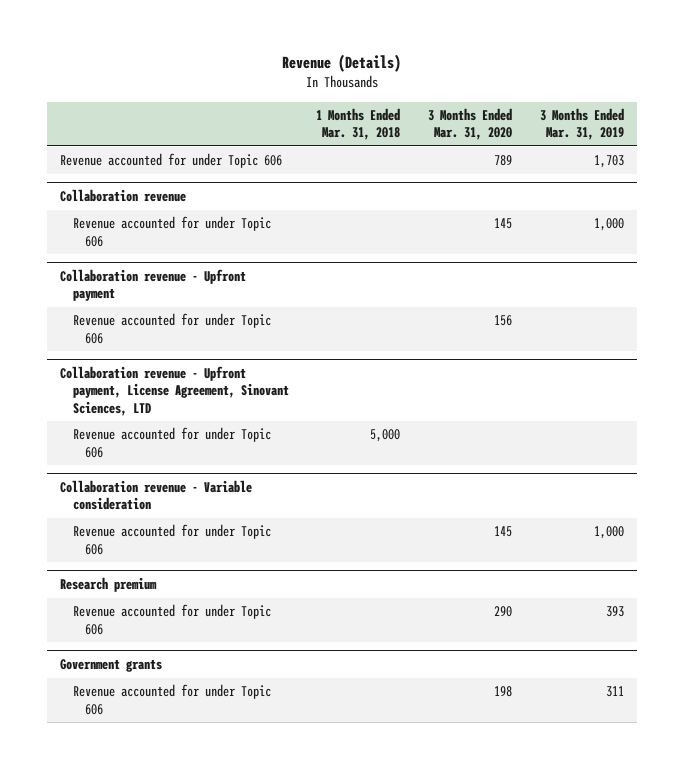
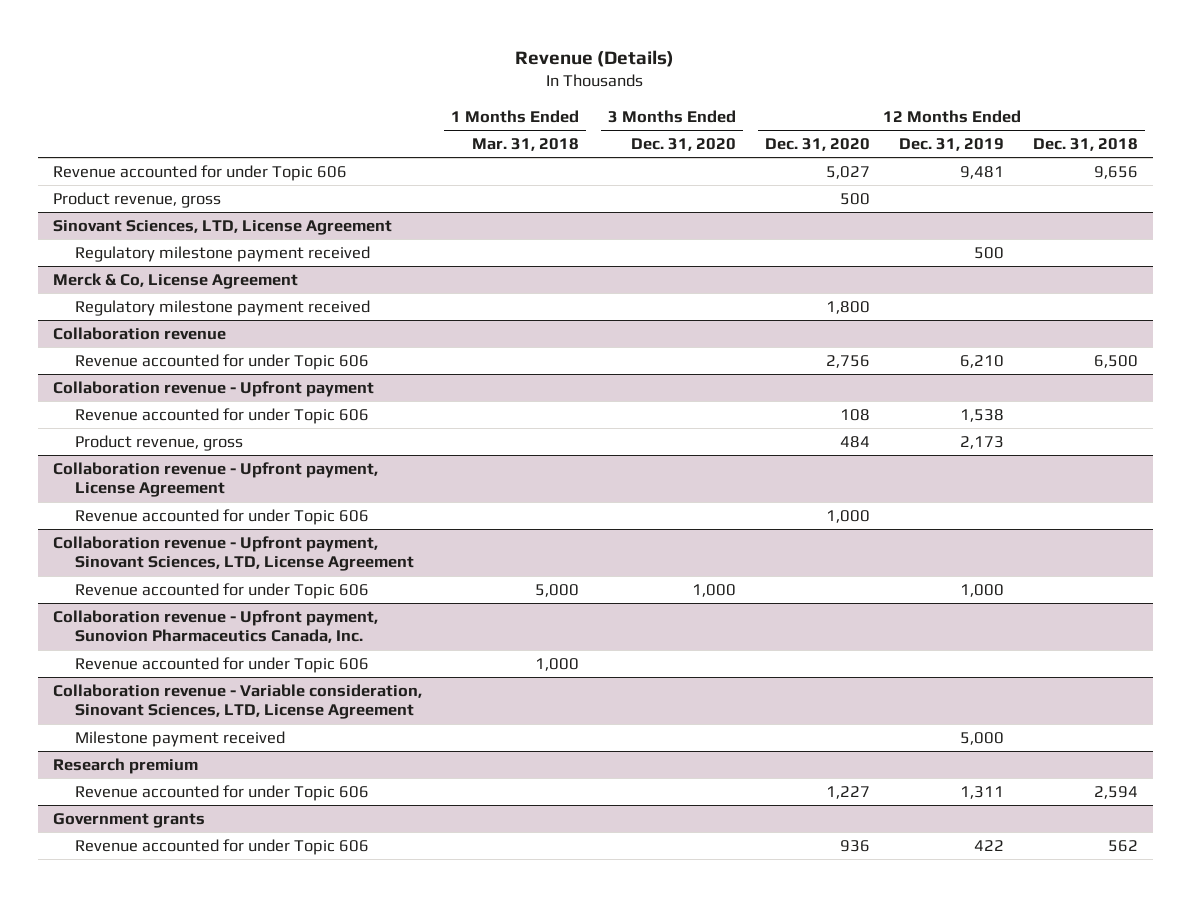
- | 1 Months Ended Mar. 31, 2018 | 3 Months Ended Mar. 31, 2020 | 3 Months Ended Mar. 31, 2019
+ | 1 Months Ended Mar. 31, 2018 | 3 Months Ended Dec. 31, 2020 | 12 Months Ended Dec. 31, 2020 | 12 Months Ended Dec. 31, 2019 | 12 Months Ended Dec. 31, 2018
+ Product revenue, gross | | | 500 | |
+ Sinovant Sciences, LTD, License Agreement
+ Regulatory milestone payment received | | | | 500 |
+ Merck & Co, License Agreement
+ Regulatory milestone payment received | | | 1,800 | |
- Collaboration revenue - Upfront payment, License Agreement, Sinovant Sciences, LTD
@ Collaboration revenue - Upfront payment
+ Product revenue, gross | | | 484 | 2,173 |
+ Collaboration revenue - Upfront payment, License Agreement
+ Revenue accounted for under Topic 606 | | | 1,000 | |
+ Collaboration revenue - Upfront payment, Sinovant Sciences, LTD, License Agreement
- Collaboration revenue - Variable consideration
- Revenue accounted for under Topic 606 | | 145 | 1,000
+ Collaboration revenue - Upfront payment, Sunovion Pharmaceutics Canada, Inc.
+ Revenue accounted for under Topic 606 | 1,000 | | | |
+ Collaboration revenue - Variable consideration, Sinovant Sciences, LTD, License Agreement
+ Milestone payment received | | | | 5,000 |

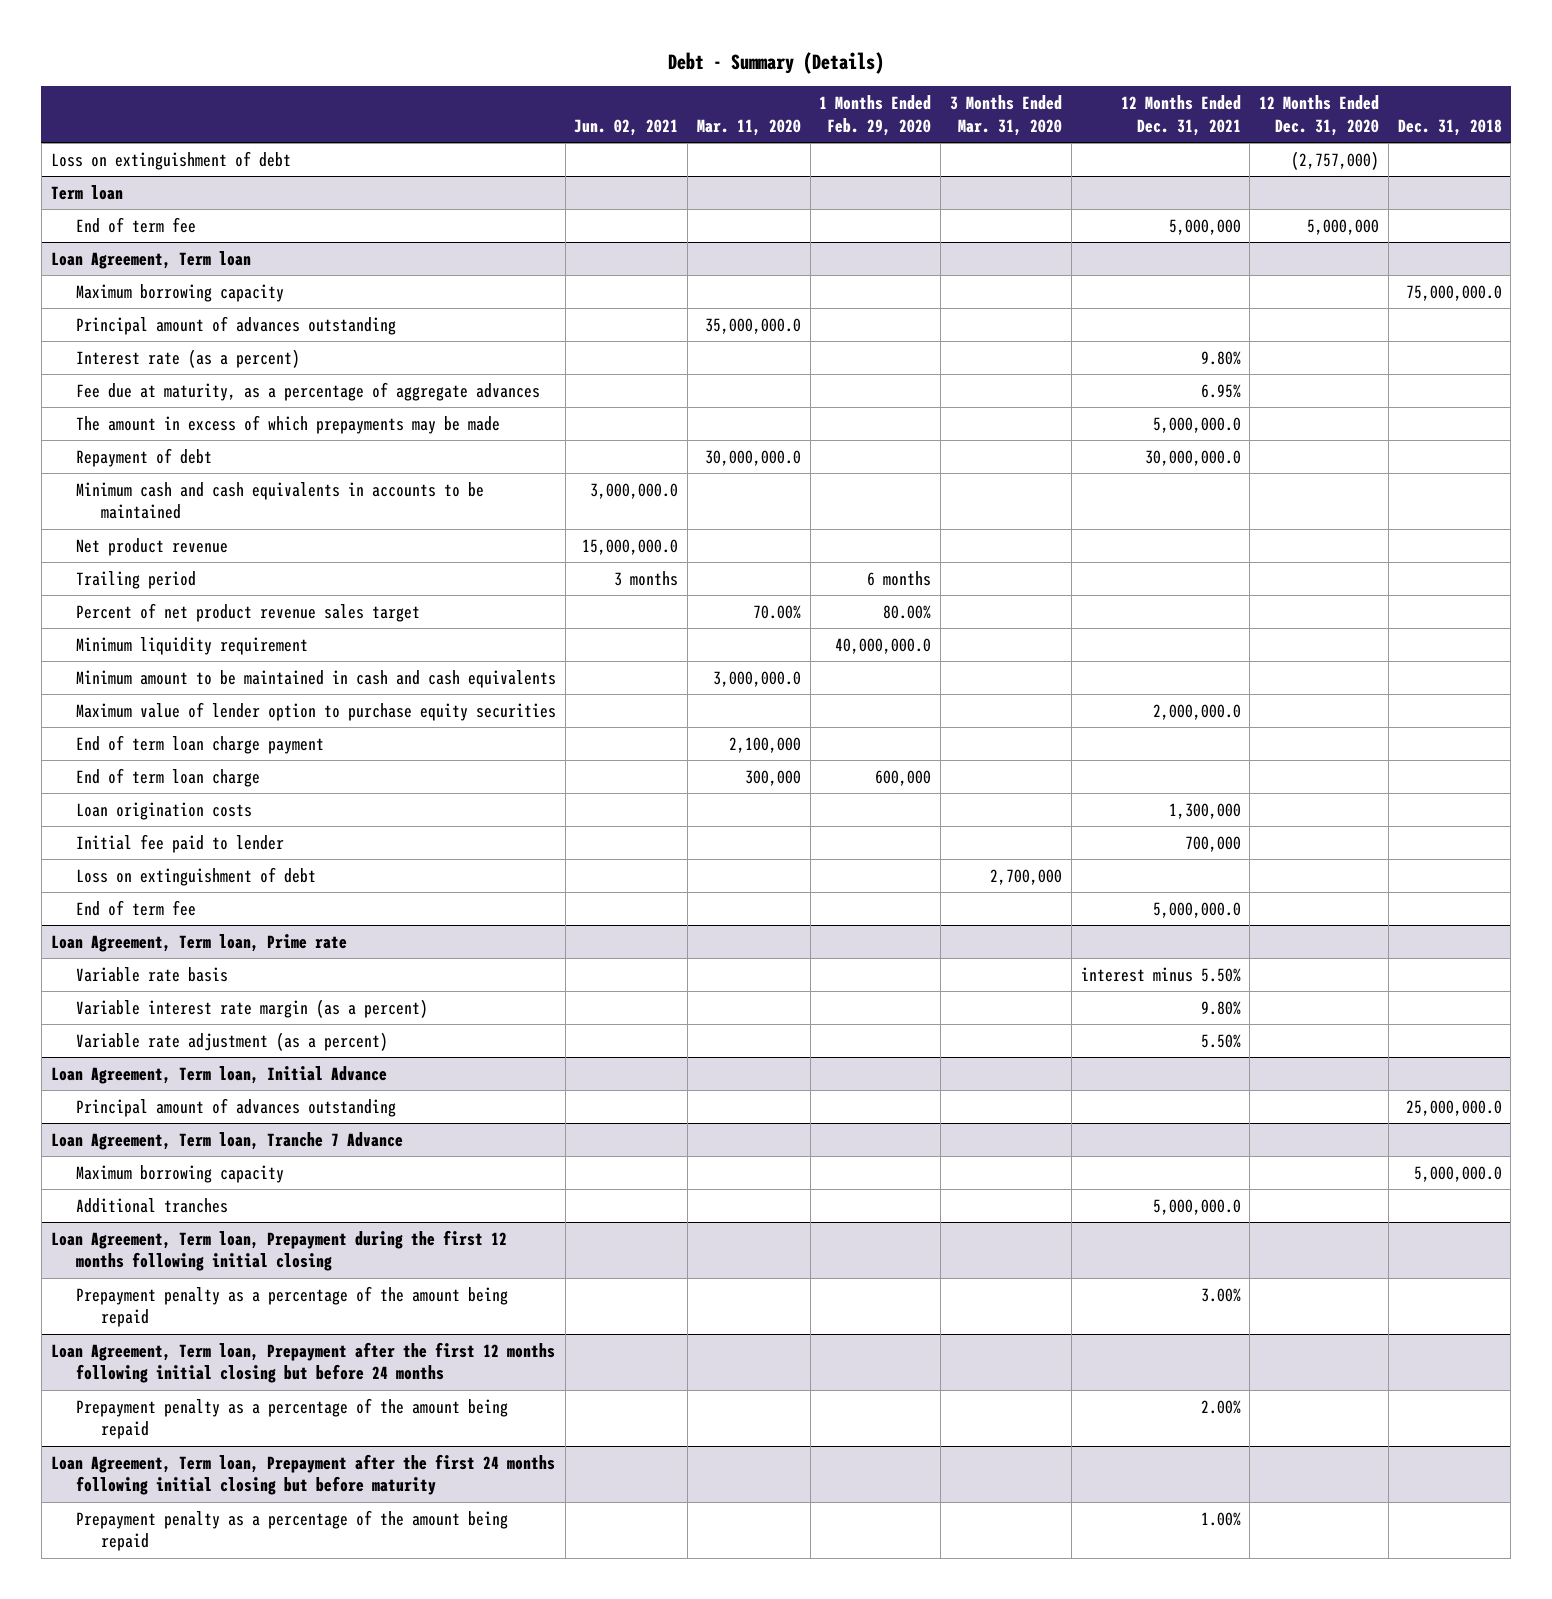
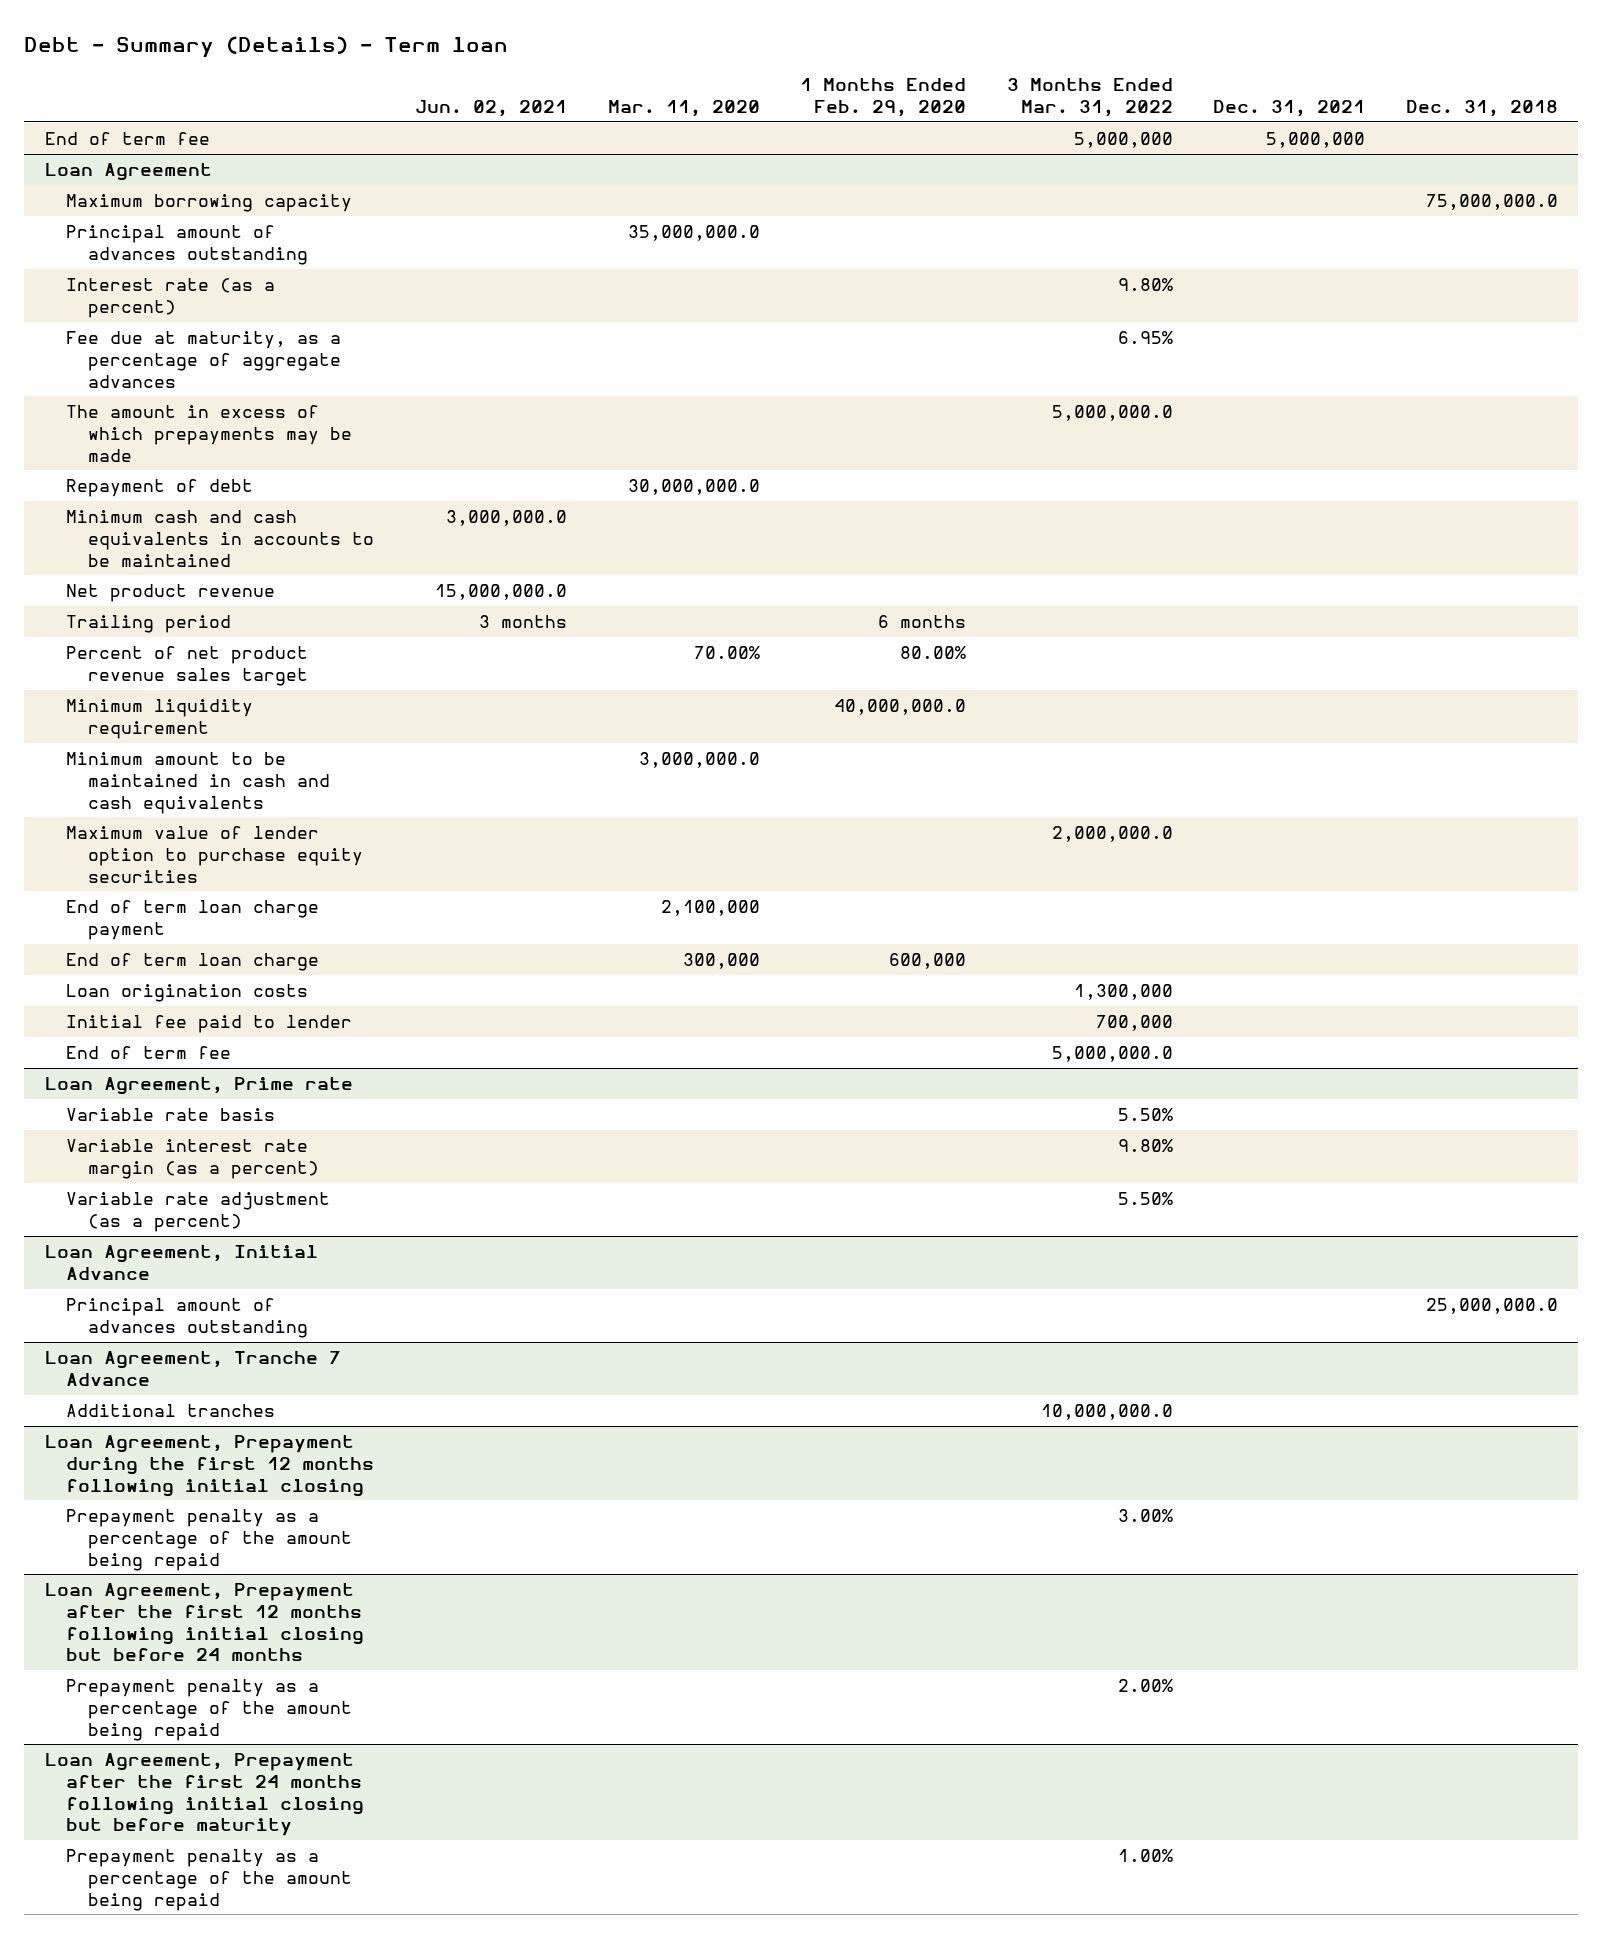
- Debt - Summary (Details)
+ Debt - Summary (Details) - Term loan
- | Jun. 02, 2021 | Mar. 11, 2020 | 1 Months Ended Feb. 29, 2020 | 3 Months Ended Mar. 31, 2020 | 12 Months Ended Dec. 31, 2021 | 12 Months Ended Dec. 31, 2020 | Dec. 31, 2018
+ | Jun. 02, 2021 | Mar. 11, 2020 | 1 Months Ended Feb. 29, 2020 | 3 Months Ended Mar. 31, 2022 | Dec. 31, 2021 | Dec. 31, 2018
- Loss on extinguishment of debt | | | | | | (2,757,000) |
- Term loan
- End of term fee | | | | | 5,000,000 | 5,000,000 |
- Loan Agreement, Term loan
+ End of term fee | | | | 5,000,000 | 5,000,000 |
+ Loan Agreement
- Loss on extinguishment of debt | | | | 2,700,000 | | |
- Loan Agreement, Term loan, Prime rate
+ Loan Agreement, Prime rate
- Loan Agreement, Term loan, Initial Advance
+ Loan Agreement, Initial Advance
- Loan Agreement, Term loan, Tranche 7 Advance
- Maximum borrowing capacity | | | | | | | 5,000,000.0
+ Loan Agreement, Tranche 7 Advance
- Loan Agreement, Term loan, Prepayment during the first 12 months following initial closing
+ Loan Agreement, Prepayment during the first 12 months following initial closing
- Loan Agreement, Term loan, Prepayment after the first 12 months following initial closing but before 24 months
+ Loan Agreement, Prepayment after the first 12 months following initial closing but before 24 months
- Loan Agreement, Term loan, Prepayment after the first 24 months following initial closing but before maturity
+ Loan Agreement, Prepayment after the first 24 months following initial closing but before maturity

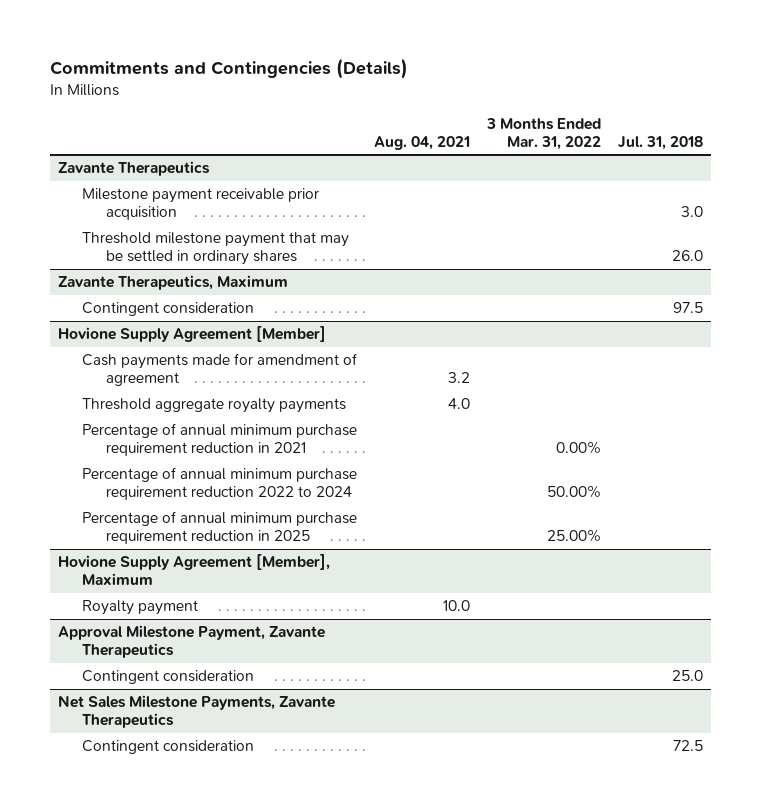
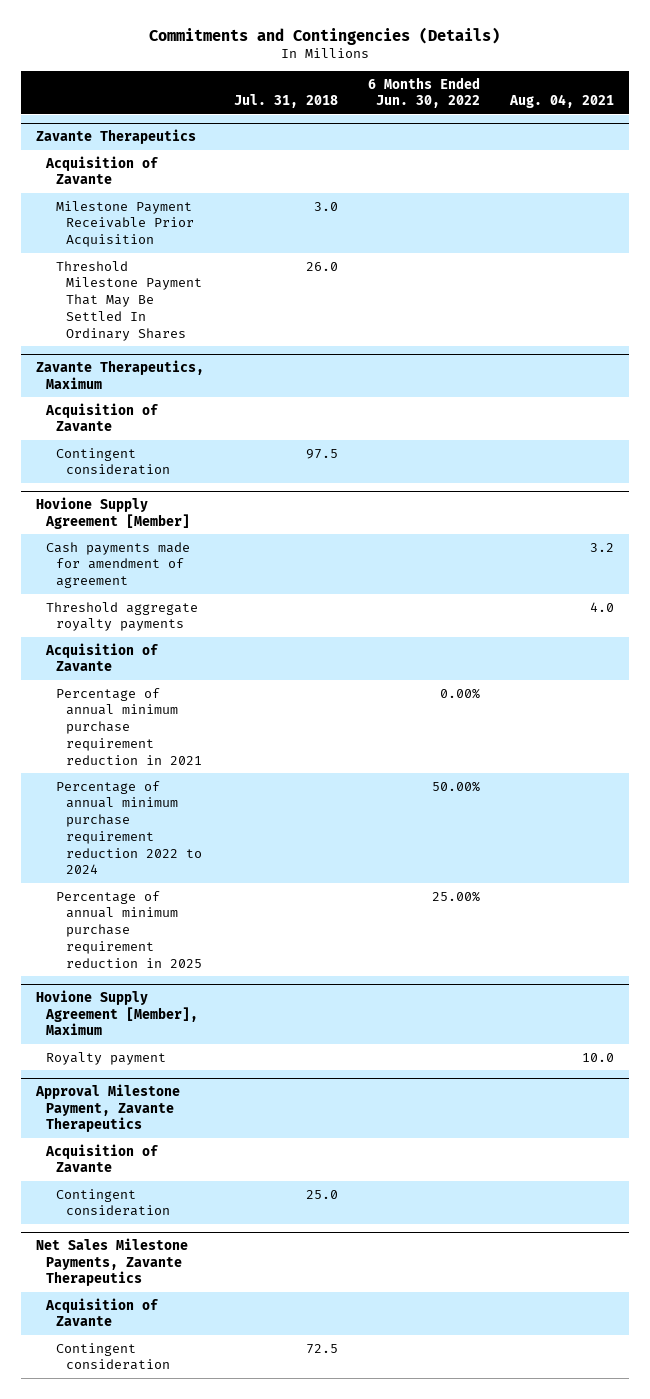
- | Aug. 04, 2021 | 3 Months Ended Mar. 31, 2022 | Jul. 31, 2018
+ | Jul. 31, 2018 | 6 Months Ended Jun. 30, 2022 | Aug. 04, 2021
@ Zavante Therapeutics
- Milestone payment receivable prior acquisition | | | 3.0
- Threshold milestone payment that may be settled in ordinary shares | | | 26.0
+ Acquisition of Zavante
+ Milestone Payment Receivable Prior Acquisition | 3.0 | |
+ Threshold Milestone Payment That May Be Settled In Ordinary Shares | 26.0 | |
@ Zavante Therapeutics, Maximum
+ Acquisition of Zavante
@ Hovione Supply Agreement [Member]
+ Acquisition of Zavante
@ Approval Milestone Payment, Zavante Therapeutics
+ Acquisition of Zavante
@ Net Sales Milestone Payments, Zavante Therapeutics
+ Acquisition of Zavante

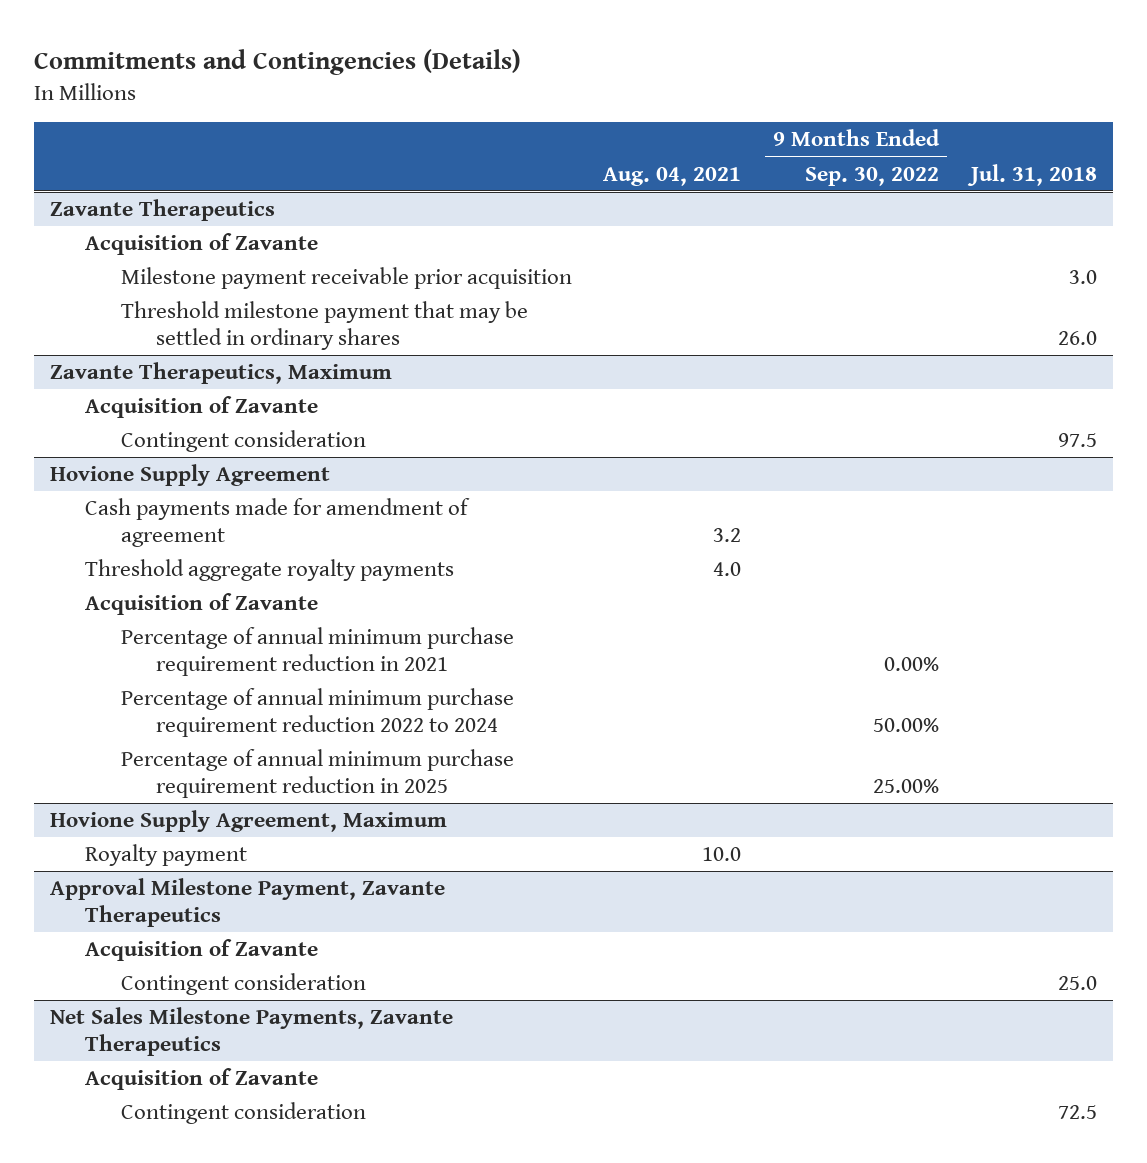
- | Jul. 31, 2018 | 6 Months Ended Jun. 30, 2022 | Aug. 04, 2021
+ | Aug. 04, 2021 | 9 Months Ended Sep. 30, 2022 | Jul. 31, 2018
@ Zavante Therapeutics
- Milestone Payment Receivable Prior Acquisition | 3.0 | |
- Threshold Milestone Payment That May Be Settled In Ordinary Shares | 26.0 | |
+ Milestone payment receivable prior acquisition | | | 3.0
+ Threshold milestone payment that may be settled in ordinary shares | | | 26.0
- Hovione Supply Agreement [Member]
+ Hovione Supply Agreement
- Hovione Supply Agreement [Member], Maximum
+ Hovione Supply Agreement, Maximum

